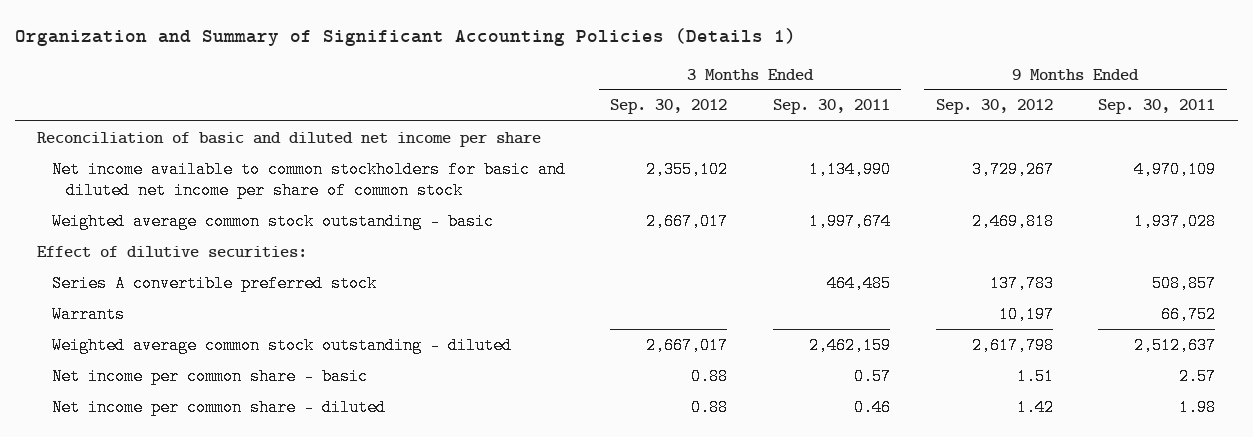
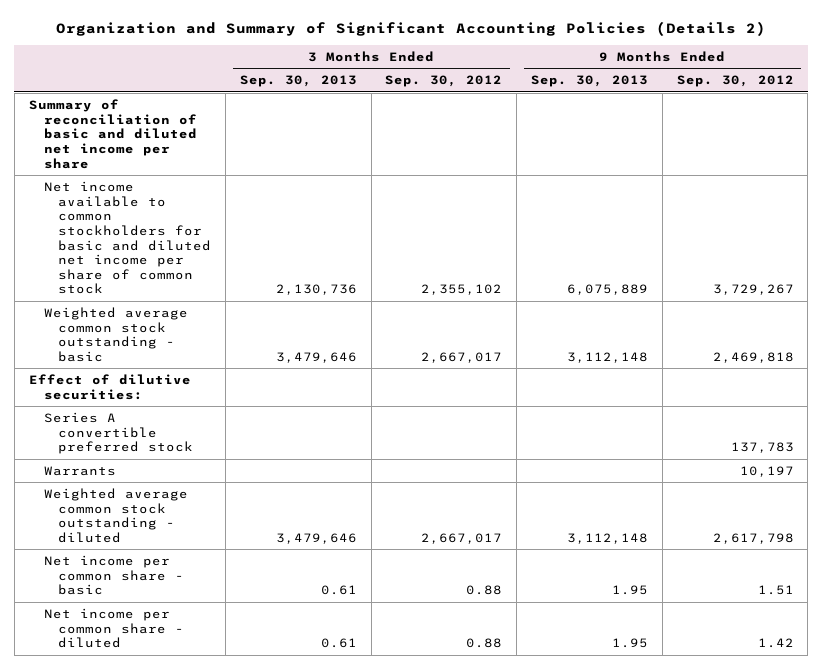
- Organization and Summary of Significant Accounting Policies (Details 1)
+ Organization and Summary of Significant Accounting Policies (Details 2)
- | 3 Months Ended Sep. 30, 2012 | 3 Months Ended Sep. 30, 2011 | 9 Months Ended Sep. 30, 2012 | 9 Months Ended Sep. 30, 2011
+ | 3 Months Ended Sep. 30, 2013 | 3 Months Ended Sep. 30, 2012 | 9 Months Ended Sep. 30, 2013 | 9 Months Ended Sep. 30, 2012
- Reconciliation of basic and diluted net income per share
+ Summary of reconciliation of basic and diluted net income per share

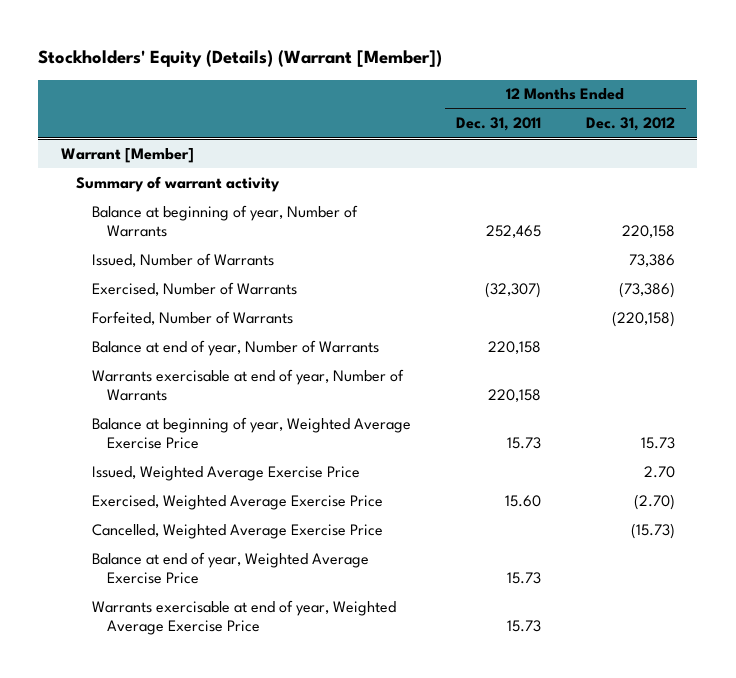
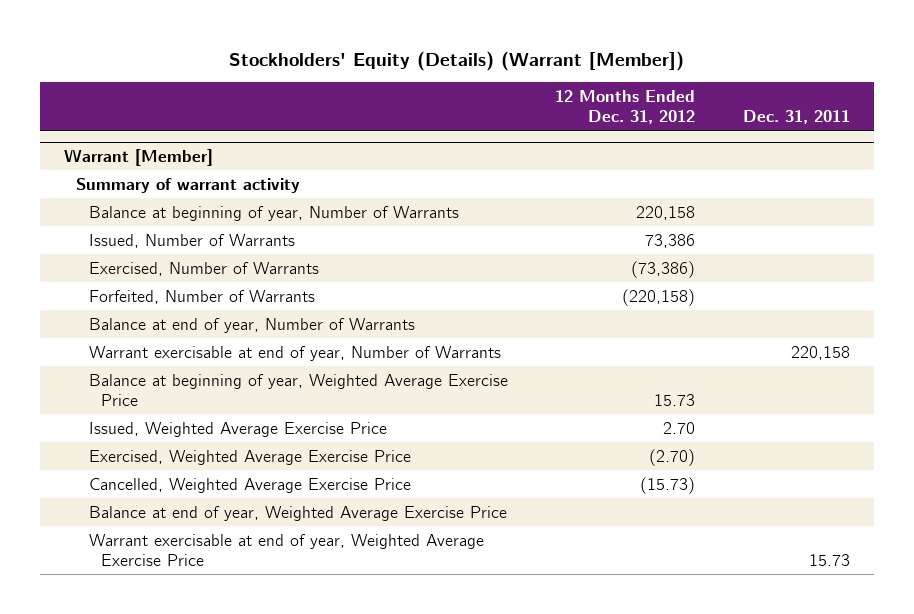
- | 12 Months Ended Dec. 31, 2011 | 12 Months Ended Dec. 31, 2012
+ | 12 Months Ended Dec. 31, 2012 | Dec. 31, 2011
@ Warrant [Member]
- Warrants exercisable at end of year, Number of Warrants | 220,158 |
+ Warrant exercisable at end of year, Number of Warrants | | 220,158
- Warrants exercisable at end of year, Weighted Average Exercise Price | 15.73 |
+ Warrant exercisable at end of year, Weighted Average Exercise Price | | 15.73

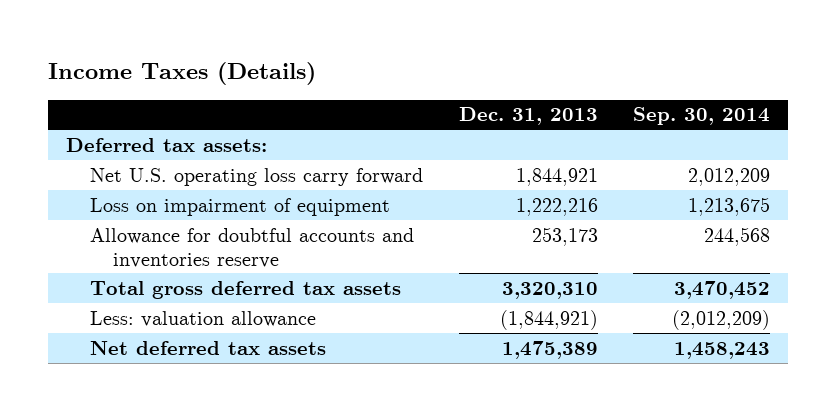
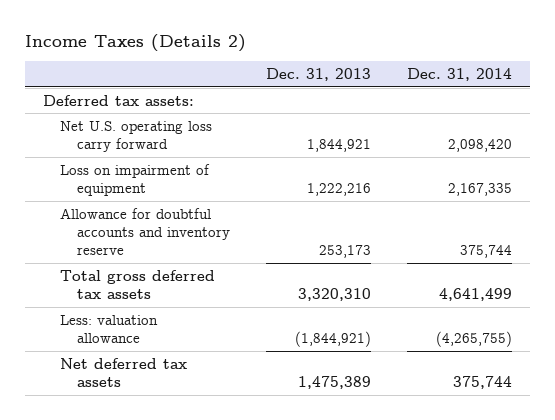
- Income Taxes (Details)
+ Income Taxes (Details 2)
- | Dec. 31, 2013 | Sep. 30, 2014
+ | Dec. 31, 2013 | Dec. 31, 2014
- Allowance for doubtful accounts and inventories reserve | 253,173 | 244,568
+ Allowance for doubtful accounts and inventory reserve | 253,173 | 375,744

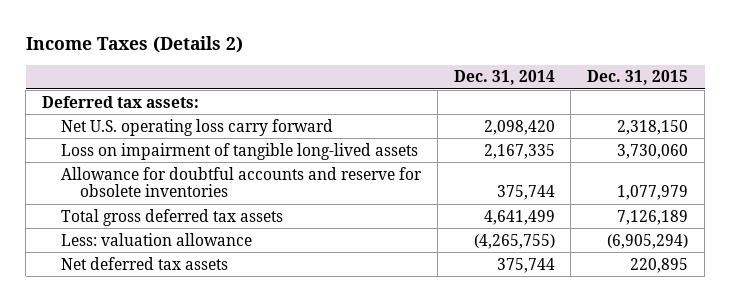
- | Dec. 31, 2013 | Dec. 31, 2014
+ | Dec. 31, 2014 | Dec. 31, 2015
- Loss on impairment of equipment | 1,222,216 | 2,167,335
- Allowance for doubtful accounts and inventory reserve | 253,173 | 375,744
+ Loss on impairment of tangible long-lived assets | 2,167,335 | 3,730,060
+ Allowance for doubtful accounts and reserve for obsolete inventories | 375,744 | 1,077,979

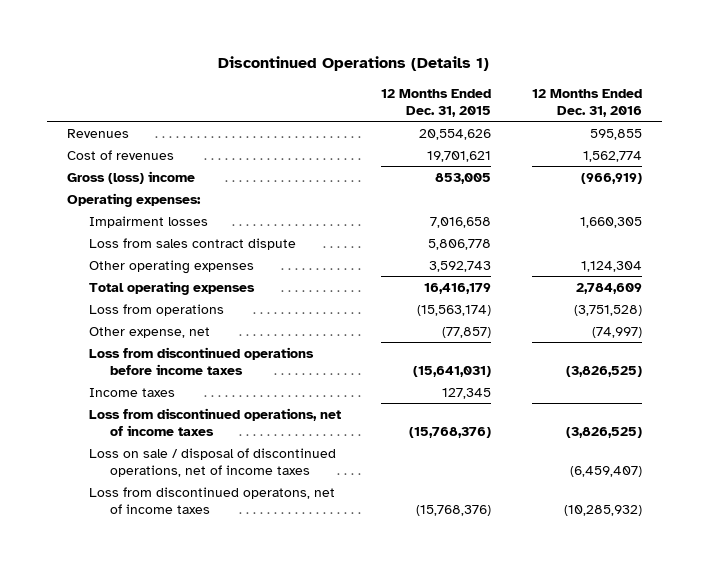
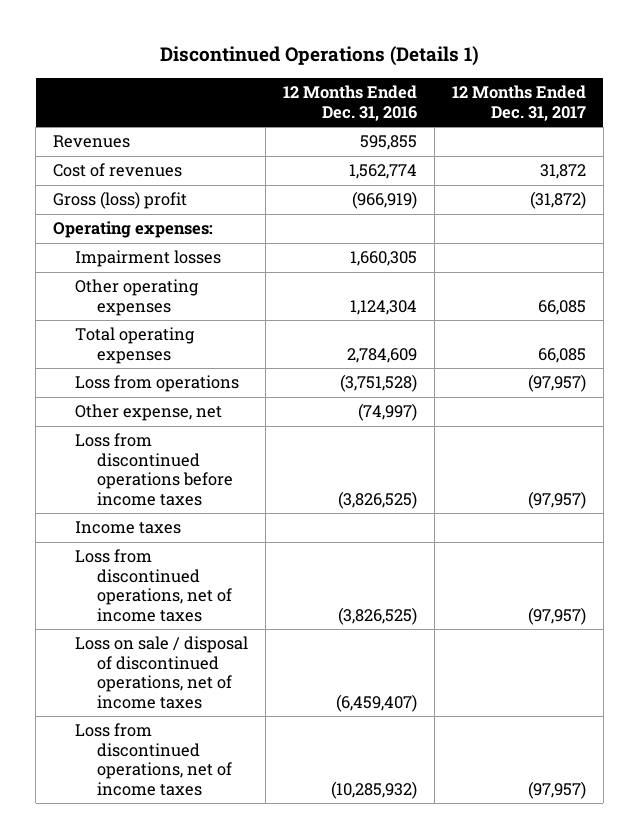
- | 12 Months Ended Dec. 31, 2015 | 12 Months Ended Dec. 31, 2016
+ | 12 Months Ended Dec. 31, 2016 | 12 Months Ended Dec. 31, 2017
- Gross (loss) income | 853,005 | (966,919)
+ Gross (loss) profit | (966,919) | (31,872)
- Loss from sales contract dispute | 5,806,778 |
- Loss from discontinued operatons, net of income taxes | (15,768,376) | (10,285,932)
+ Loss from discontinued operations, net of income taxes | (10,285,932) | (97,957)

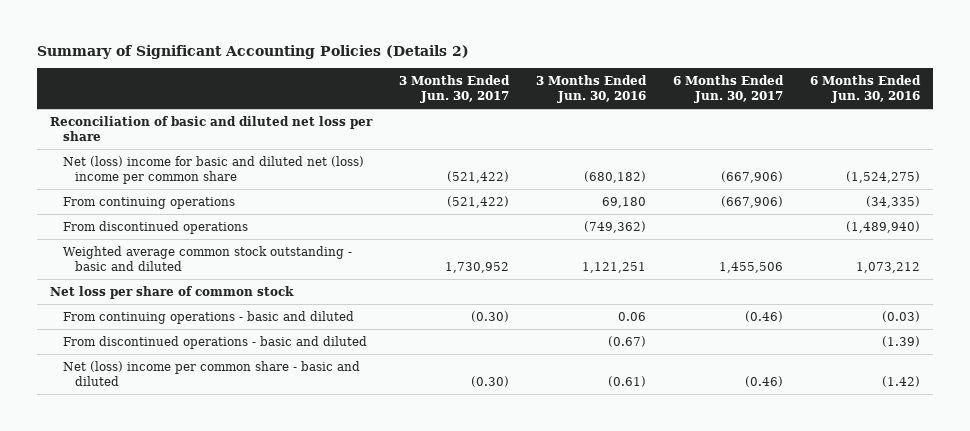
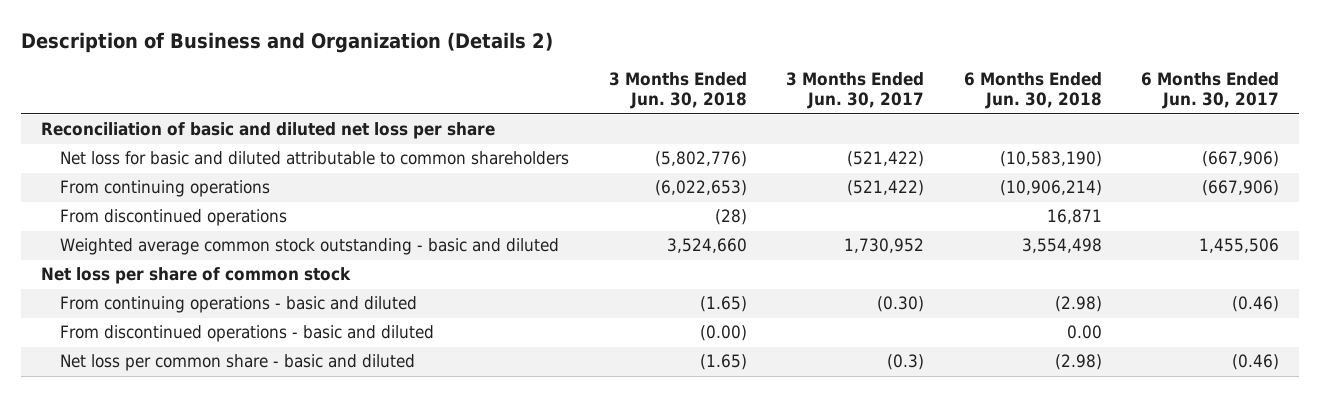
- Summary of Significant Accounting Policies (Details 2)
+ Description of Business and Organization (Details 2)
- | 3 Months Ended Jun. 30, 2017 | 3 Months Ended Jun. 30, 2016 | 6 Months Ended Jun. 30, 2017 | 6 Months Ended Jun. 30, 2016
+ | 3 Months Ended Jun. 30, 2018 | 3 Months Ended Jun. 30, 2017 | 6 Months Ended Jun. 30, 2018 | 6 Months Ended Jun. 30, 2017
- Net (loss) income for basic and diluted net (loss) income per common share | (521,422) | (680,182) | (667,906) | (1,524,275)
+ Net loss for basic and diluted attributable to common shareholders | (5,802,776) | (521,422) | (10,583,190) | (667,906)
- Net (loss) income per common share - basic and diluted | (0.30) | (0.61) | (0.46) | (1.42)
+ Net loss per common share - basic and diluted | (1.65) | (0.3) | (2.98) | (0.46)

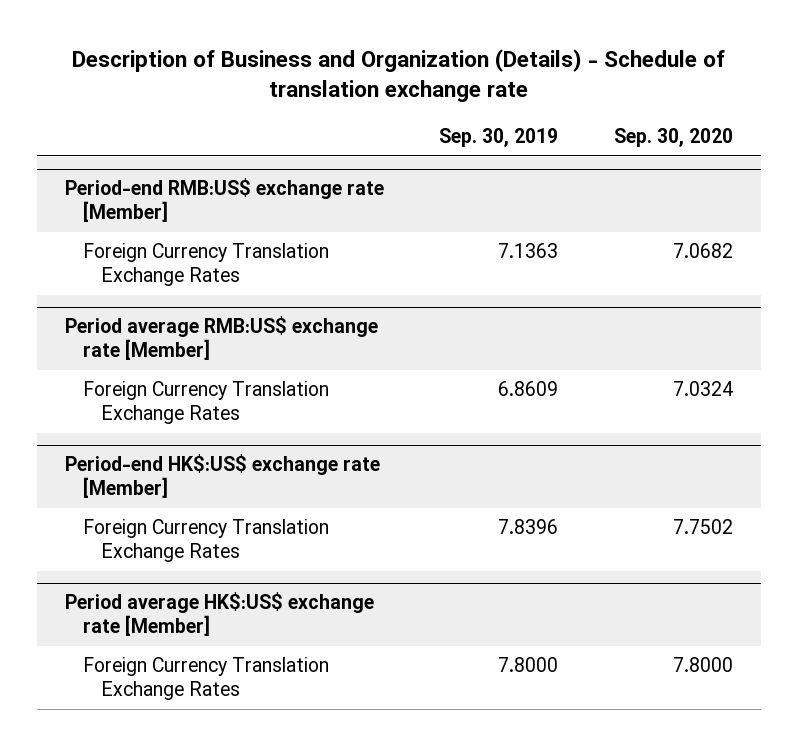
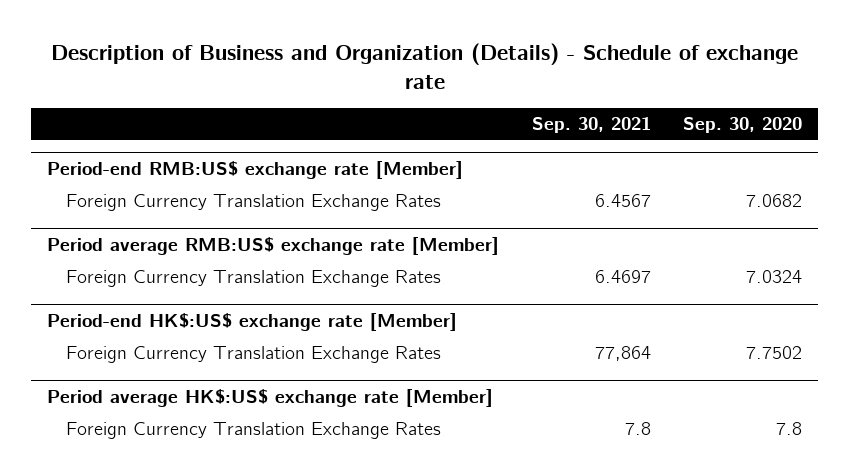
- Description of Business and Organization (Details) - Schedule of translation exchange rate
+ Description of Business and Organization (Details) - Schedule of exchange rate
- | Sep. 30, 2019 | Sep. 30, 2020
+ | Sep. 30, 2021 | Sep. 30, 2020
@ Period average HK$:US$ exchange rate [Member]
- Foreign Currency Translation Exchange Rates | 7.8000 | 7.8000
+ Foreign Currency Translation Exchange Rates | 7.8 | 7.8

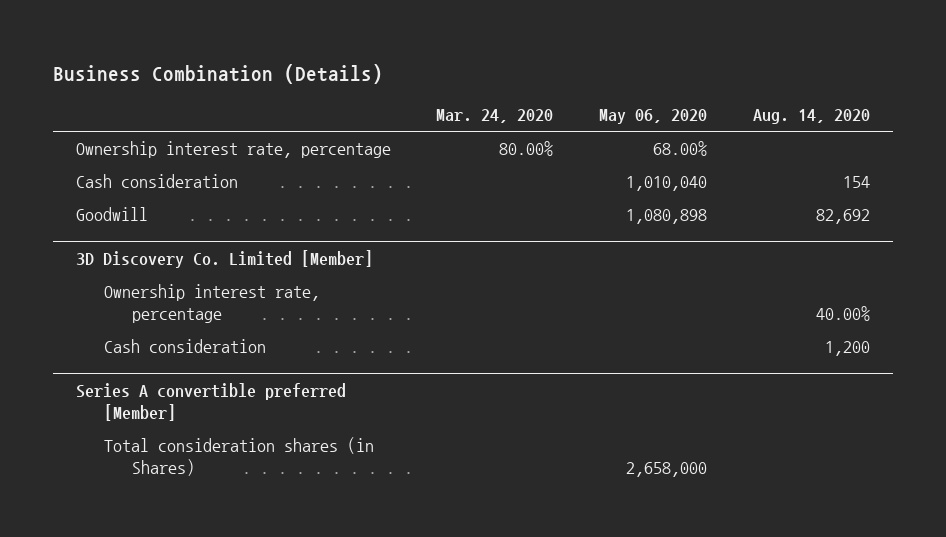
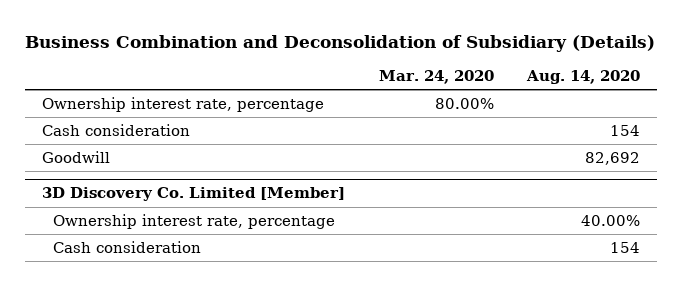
- Business Combination (Details)
+ Business Combination and Deconsolidation of Subsidiary (Details)
- | Mar. 24, 2020 | May 06, 2020 | Aug. 14, 2020
+ | Mar. 24, 2020 | Aug. 14, 2020
@ 3D Discovery Co. Limited [Member]
- Cash consideration | | | 1,200
- Series A convertible preferred [Member]
- Total consideration shares (in Shares) | | 2,658,000 |
@ 3D Discovery Co. Limited [Member]
+ Cash consideration | | 154

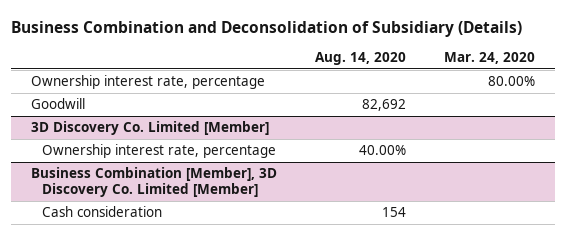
- | Mar. 24, 2020 | Aug. 14, 2020
+ | Aug. 14, 2020 | Mar. 24, 2020
- Cash consideration | | 154
+ Business Combination [Member], 3D Discovery Co. Limited [Member]

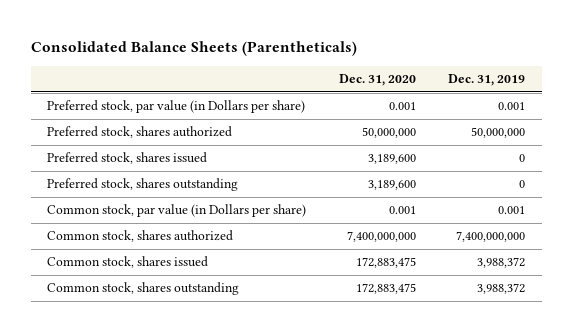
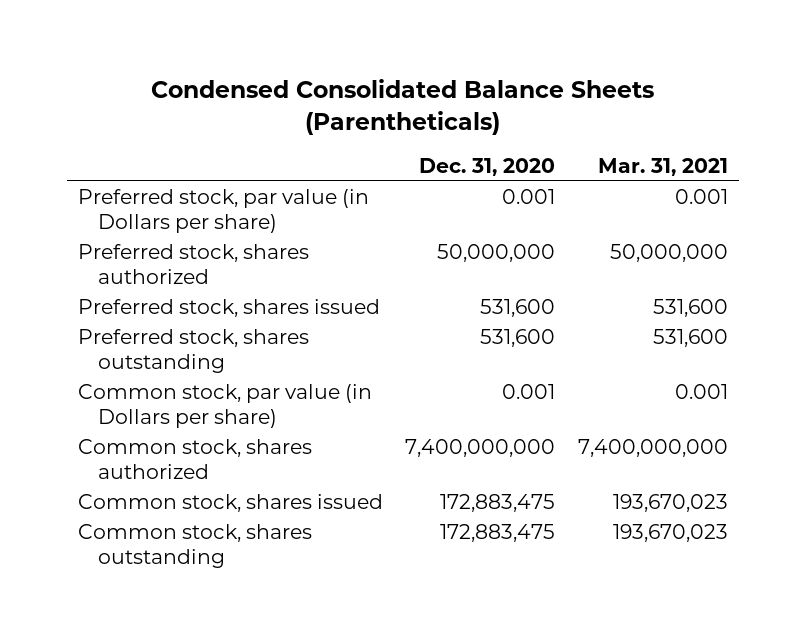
- Consolidated Balance Sheets (Parentheticals)
+ Condensed Consolidated Balance Sheets (Parentheticals)
- | Dec. 31, 2020 | Dec. 31, 2019
+ | Dec. 31, 2020 | Mar. 31, 2021
- Preferred stock, shares issued | 3,189,600 | 0
- Preferred stock, shares outstanding | 3,189,600 | 0
+ Preferred stock, shares issued | 531,600 | 531,600
+ Preferred stock, shares outstanding | 531,600 | 531,600

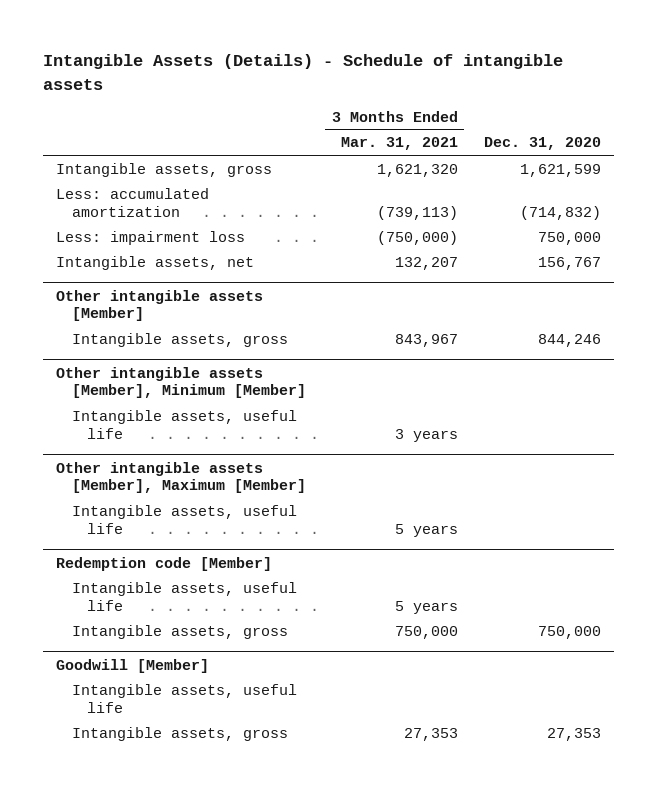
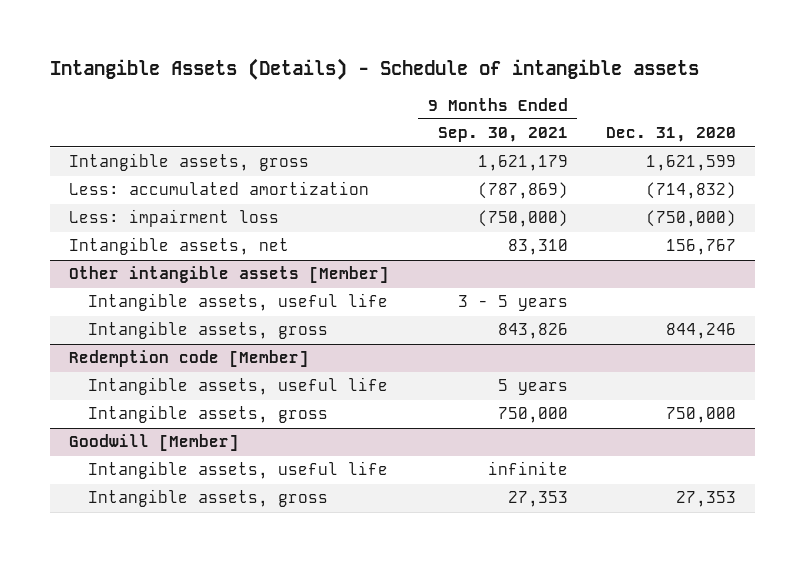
- | 3 Months Ended Mar. 31, 2021 | Dec. 31, 2020
+ | 9 Months Ended Sep. 30, 2021 | Dec. 31, 2020
- Less: impairment loss | (750,000) | 750,000
+ Less: impairment loss | (750,000) | (750,000)
- Other intangible assets [Member], Minimum [Member]
- Other intangible assets [Member], Maximum [Member]
- Intangible assets, useful life | 5 years |
@ Other intangible assets [Member]
moved down: Intangible assets, gross | 843,826 | 844,246

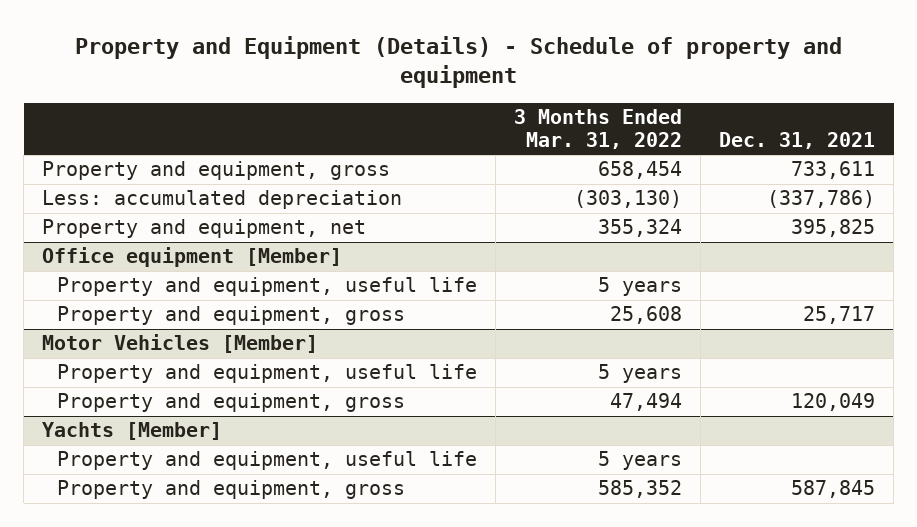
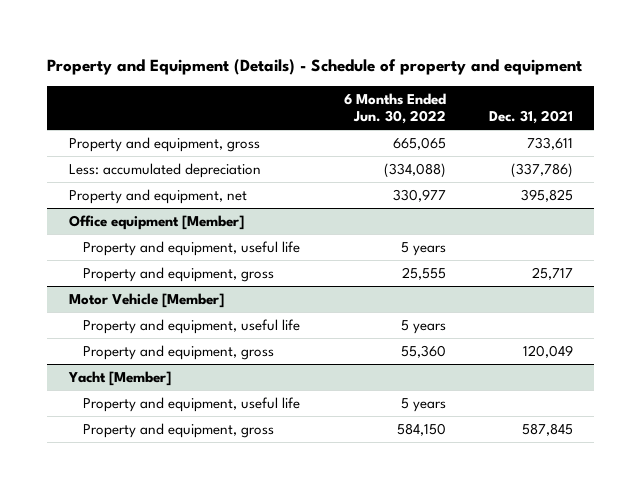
- | 3 Months Ended Mar. 31, 2022 | Dec. 31, 2021
+ | 6 Months Ended Jun. 30, 2022 | Dec. 31, 2021
- Motor Vehicles [Member]
+ Motor Vehicle [Member]
- Yachts [Member]
+ Yacht [Member]

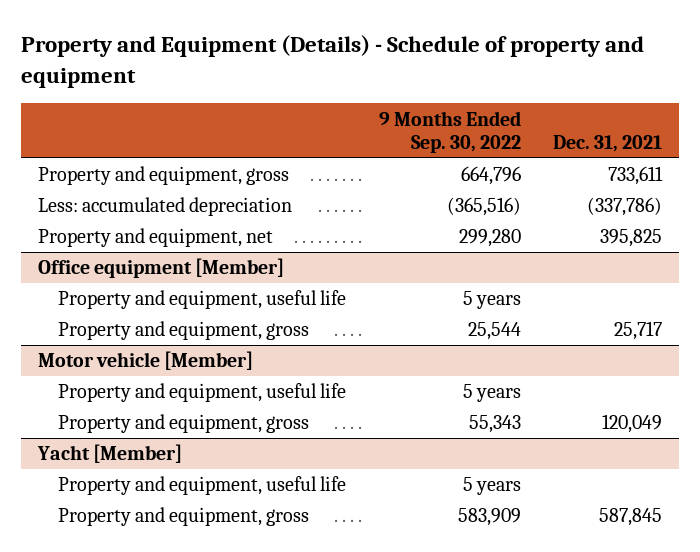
- | 6 Months Ended Jun. 30, 2022 | Dec. 31, 2021
+ | 9 Months Ended Sep. 30, 2022 | Dec. 31, 2021
- Motor Vehicle [Member]
+ Motor vehicle [Member]

